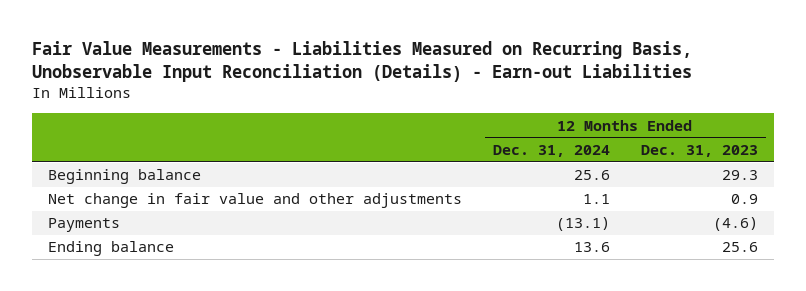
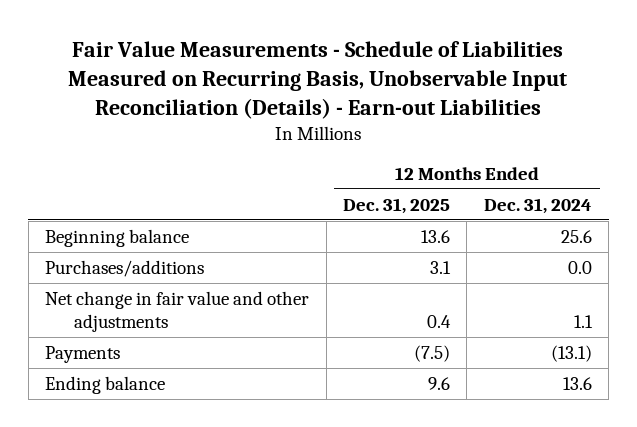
- Fair Value Measurements - Liabilities Measured on Recurring Basis, Unobservable Input Reconciliation (Details) - Earn-out Liabilities
+ Fair Value Measurements - Schedule of Liabilities Measured on Recurring Basis, Unobservable Input Reconciliation (Details) - Earn-out Liabilities
- | 12 Months Ended Dec. 31, 2024 | 12 Months Ended Dec. 31, 2023
+ | 12 Months Ended Dec. 31, 2025 | 12 Months Ended Dec. 31, 2024
+ Purchases/additions | 3.1 | 0.0

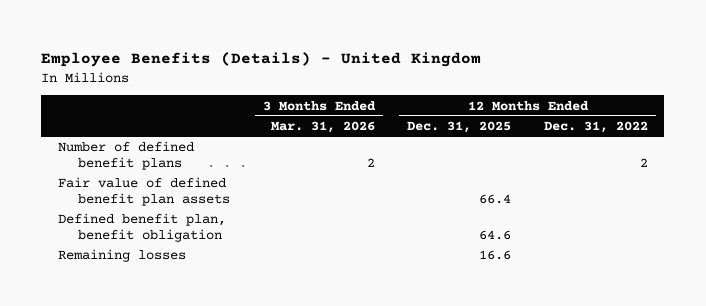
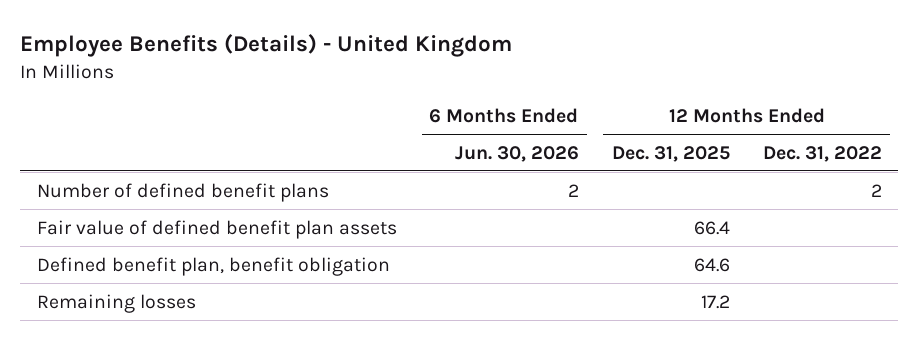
- | 3 Months Ended Mar. 31, 2026 | 12 Months Ended Dec. 31, 2025 | 12 Months Ended Dec. 31, 2022
+ | 6 Months Ended Jun. 30, 2026 | 12 Months Ended Dec. 31, 2025 | 12 Months Ended Dec. 31, 2022
- Remaining losses | | 16.6 |
+ Remaining losses | | 17.2 |

